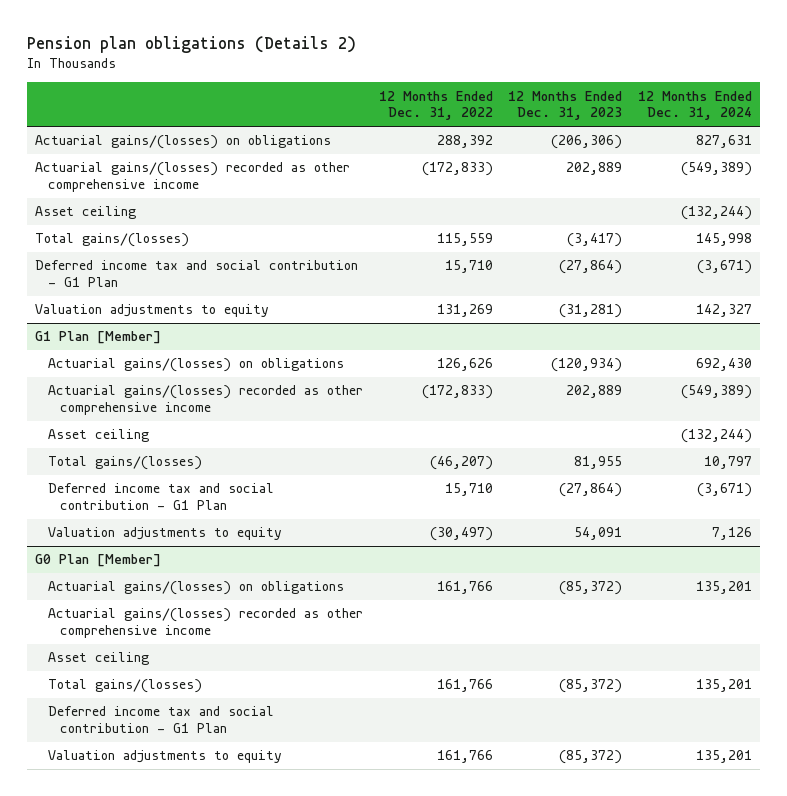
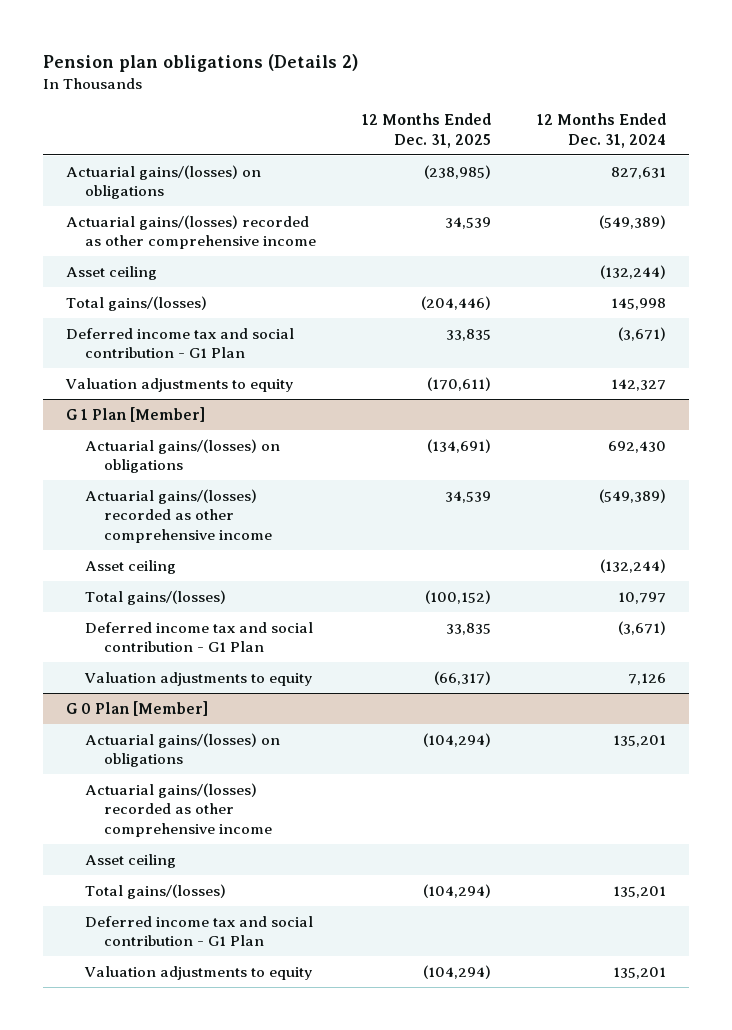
- | 12 Months Ended Dec. 31, 2022 | 12 Months Ended Dec. 31, 2023 | 12 Months Ended Dec. 31, 2024
+ | 12 Months Ended Dec. 31, 2025 | 12 Months Ended Dec. 31, 2024
- G1 Plan [Member]
+ G 1 Plan [Member]
- G0 Plan [Member]
+ G 0 Plan [Member]

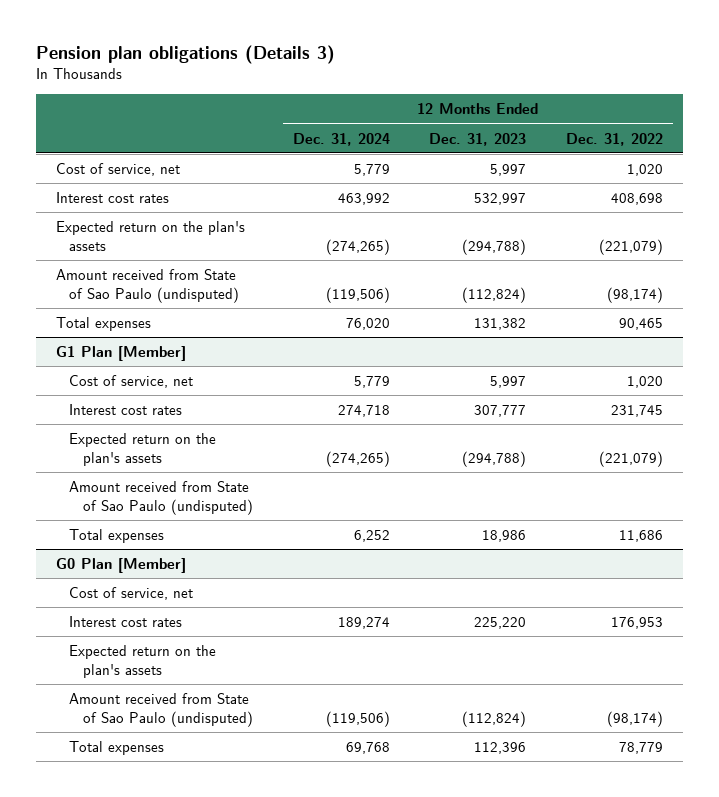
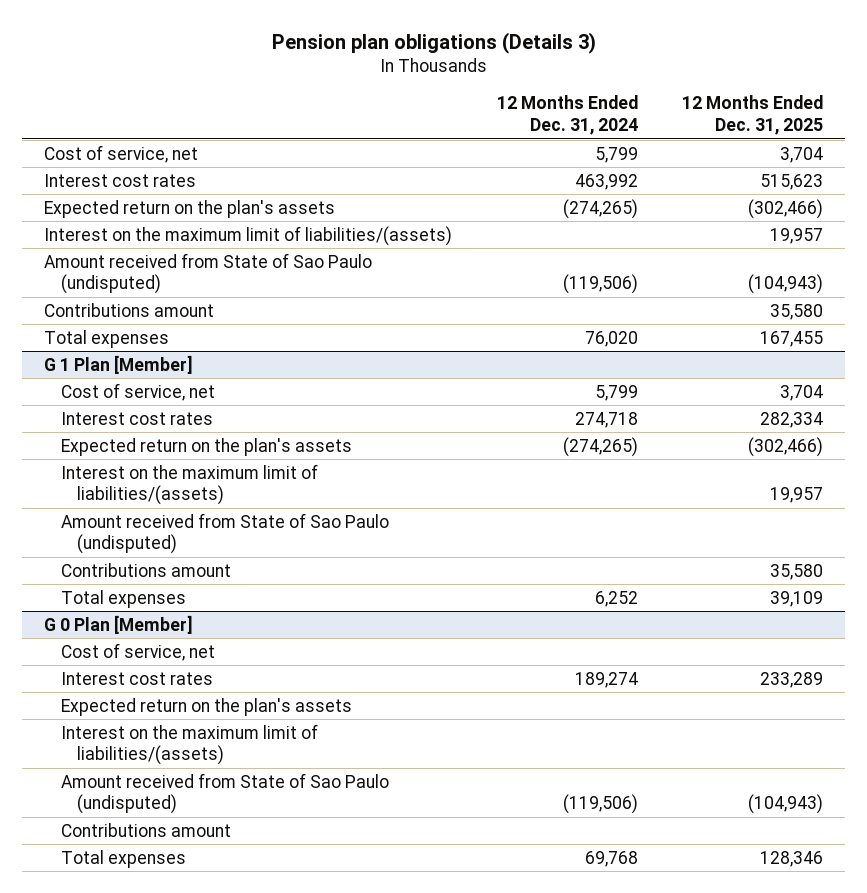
- | 12 Months Ended Dec. 31, 2024 | 12 Months Ended Dec. 31, 2023 | 12 Months Ended Dec. 31, 2022
+ | 12 Months Ended Dec. 31, 2024 | 12 Months Ended Dec. 31, 2025
- Cost of service, net | 5,779 | 5,997 | 1,020
+ Cost of service, net | 5,799 | 3,704
+ Interest on the maximum limit of liabilities/(assets) | | 19,957
+ Contributions amount | | 35,580
- G1 Plan [Member]
- Cost of service, net | 5,779 | 5,997 | 1,020
+ G 1 Plan [Member]
+ Cost of service, net | 5,799 | 3,704
+ Interest on the maximum limit of liabilities/(assets) | | 19,957
+ Contributions amount | | 35,580
- G0 Plan [Member]
+ G 0 Plan [Member]
+ Interest on the maximum limit of liabilities/(assets)
+ Contributions amount

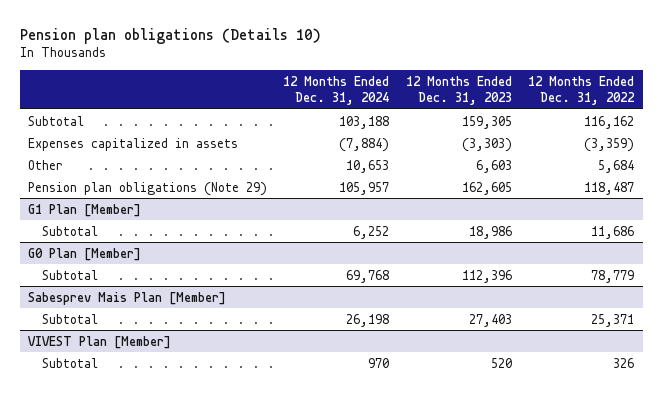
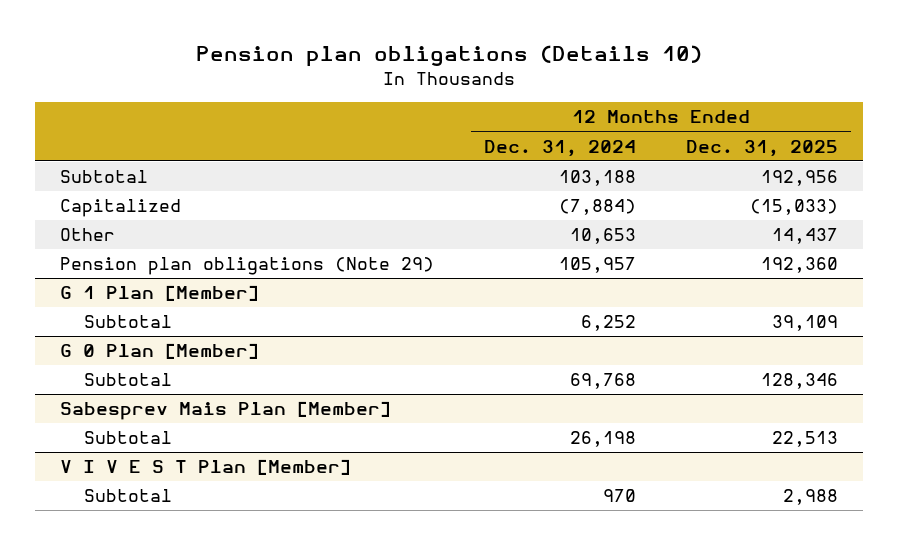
- | 12 Months Ended Dec. 31, 2024 | 12 Months Ended Dec. 31, 2023 | 12 Months Ended Dec. 31, 2022
+ | 12 Months Ended Dec. 31, 2024 | 12 Months Ended Dec. 31, 2025
- Expenses capitalized in assets | (7,884) | (3,303) | (3,359)
+ Capitalized | (7,884) | (15,033)
- G1 Plan [Member]
+ G 1 Plan [Member]
- G0 Plan [Member]
+ G 0 Plan [Member]
- VIVEST Plan [Member]
+ V I V E S T Plan [Member]

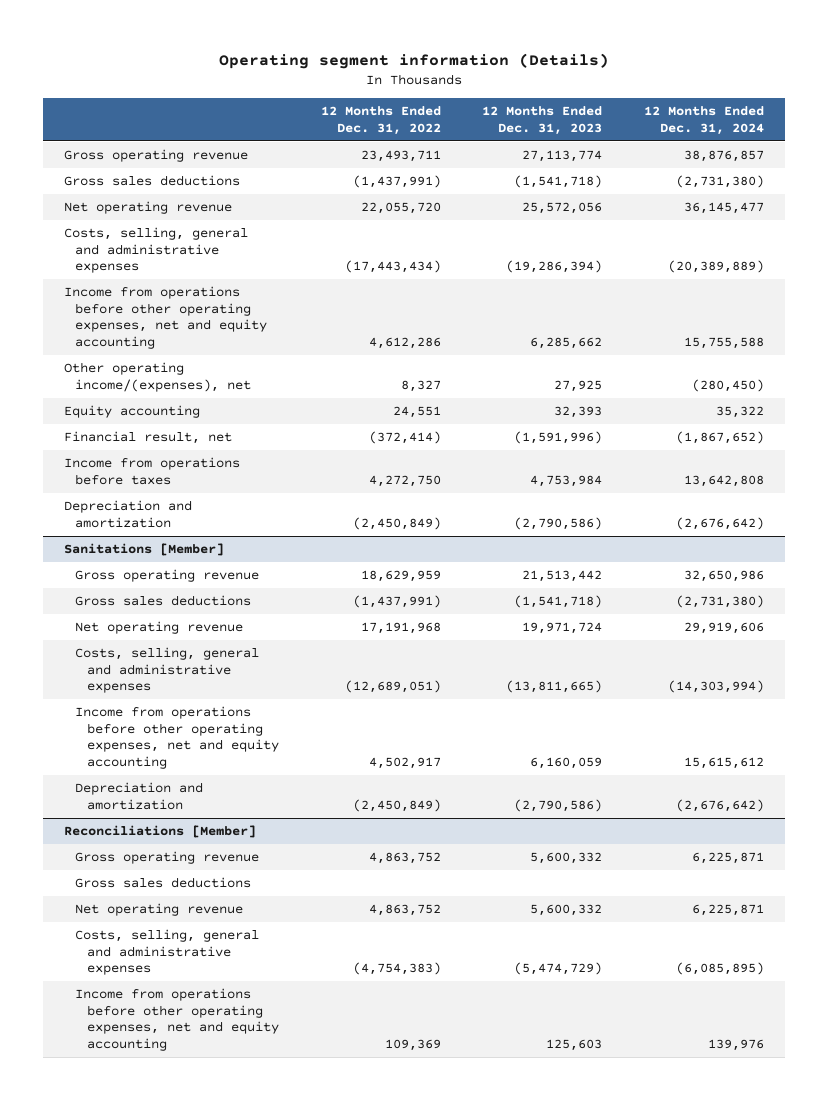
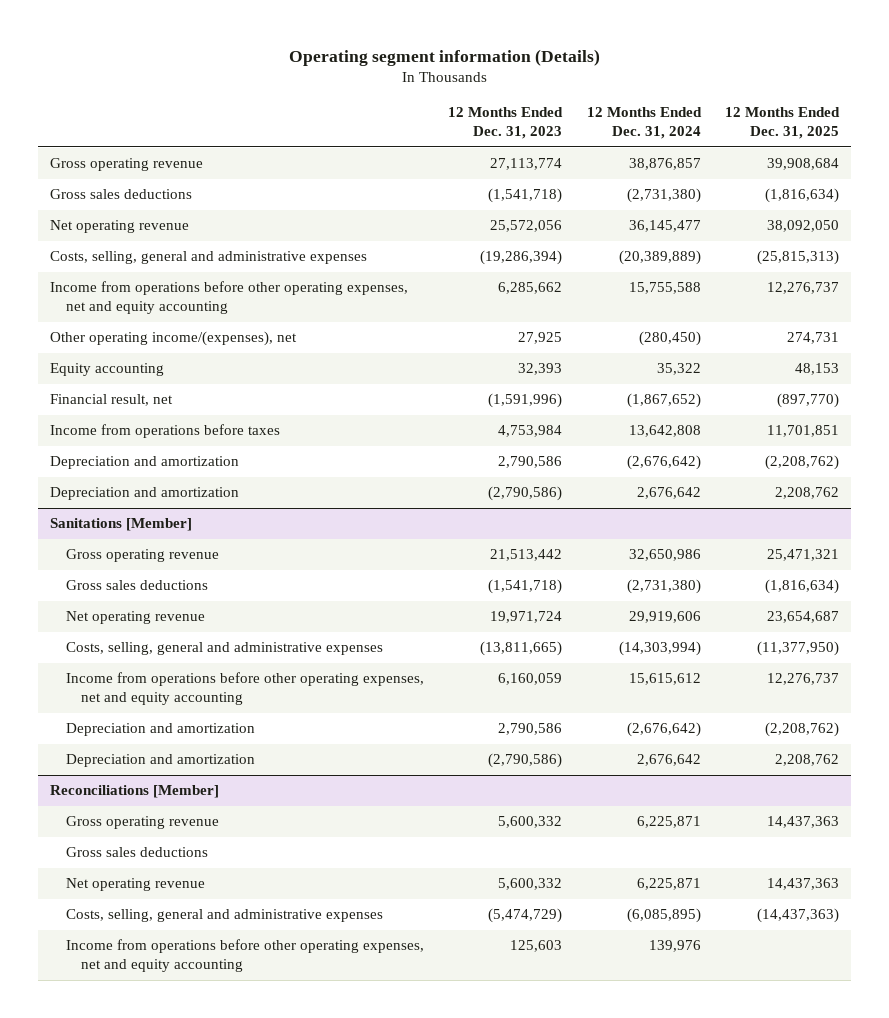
- | 12 Months Ended Dec. 31, 2022 | 12 Months Ended Dec. 31, 2023 | 12 Months Ended Dec. 31, 2024
+ | 12 Months Ended Dec. 31, 2023 | 12 Months Ended Dec. 31, 2024 | 12 Months Ended Dec. 31, 2025
- Depreciation and amortization | (2,450,849) | (2,790,586) | (2,676,642)
+ Depreciation and amortization | 2,790,586 | (2,676,642) | (2,208,762)
+ Depreciation and amortization | (2,790,586) | 2,676,642 | 2,208,762
@ Sanitations [Member]
- Depreciation and amortization | (2,450,849) | (2,790,586) | (2,676,642)
+ Depreciation and amortization | 2,790,586 | (2,676,642) | (2,208,762)
+ Depreciation and amortization | (2,790,586) | 2,676,642 | 2,208,762

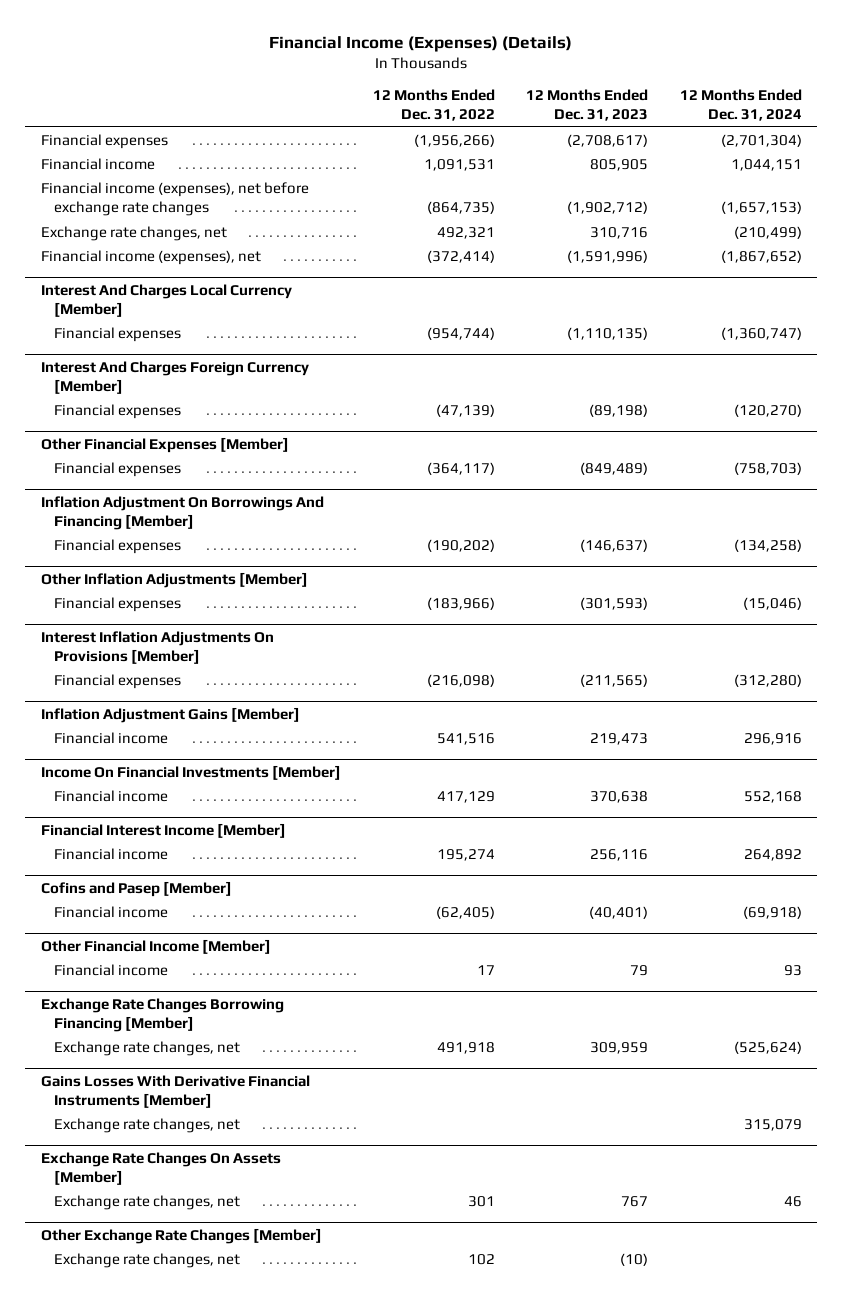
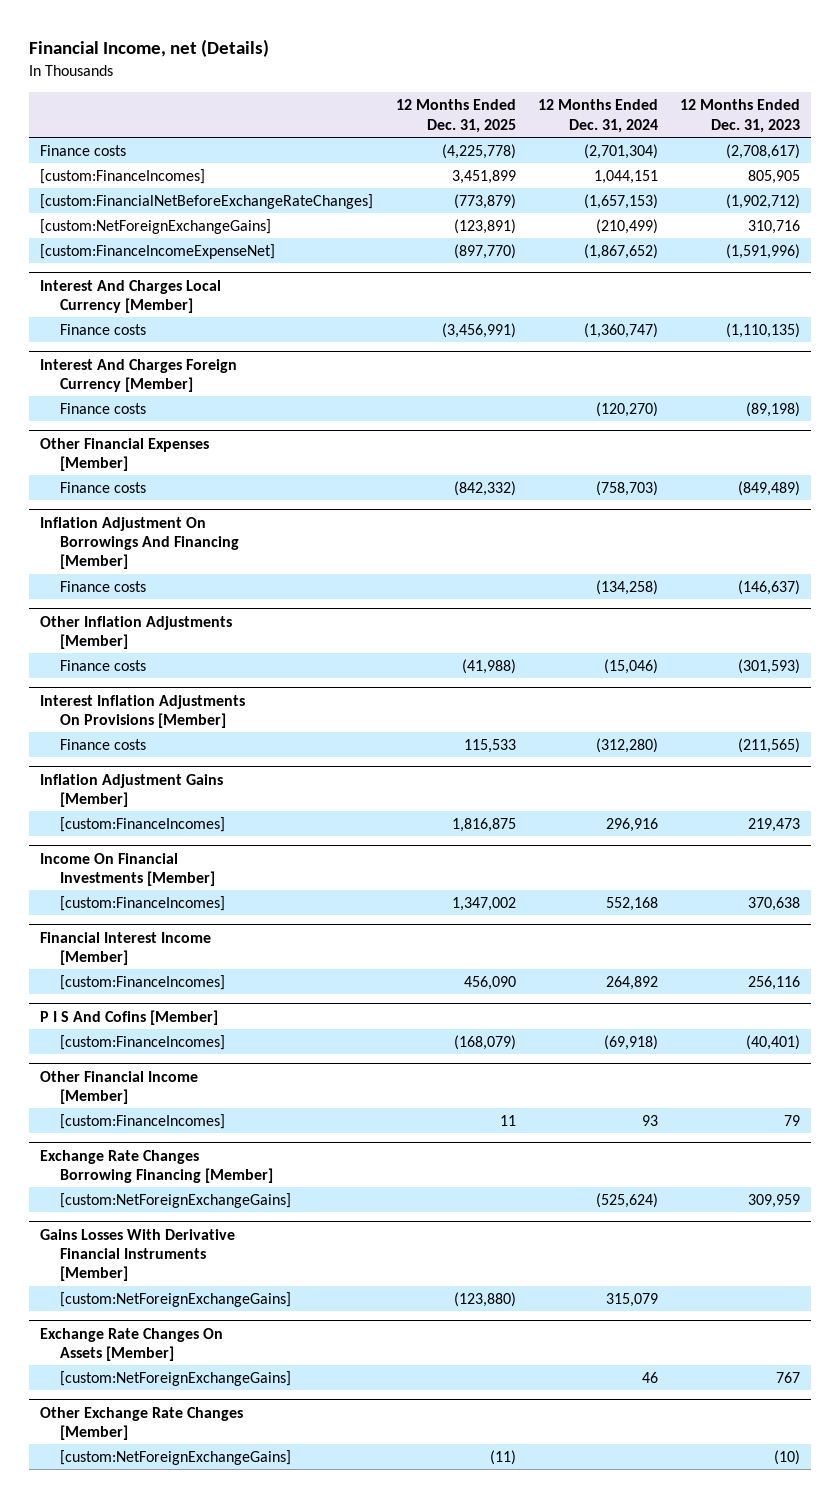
- Financial Income (Expenses) (Details)
+ Financial Income, net (Details)
- | 12 Months Ended Dec. 31, 2022 | 12 Months Ended Dec. 31, 2023 | 12 Months Ended Dec. 31, 2024
+ | 12 Months Ended Dec. 31, 2025 | 12 Months Ended Dec. 31, 2024 | 12 Months Ended Dec. 31, 2023
- Financial expenses | (1,956,266) | (2,708,617) | (2,701,304)
- Financial income | 1,091,531 | 805,905 | 1,044,151
- Financial income (expenses), net before exchange rate changes | (864,735) | (1,902,712) | (1,657,153)
- Exchange rate changes, net | 492,321 | 310,716 | (210,499)
- Financial income (expenses), net | (372,414) | (1,591,996) | (1,867,652)
+ Finance costs | (4,225,778) | (2,701,304) | (2,708,617)
+ [custom:FinanceIncomes] | 3,451,899 | 1,044,151 | 805,905
+ [custom:FinancialNetBeforeExchangeRateChanges] | (773,879) | (1,657,153) | (1,902,712)
+ [custom:NetForeignExchangeGains] | (123,891) | (210,499) | 310,716
+ [custom:FinanceIncomeExpenseNet] | (897,770) | (1,867,652) | (1,591,996)
@ Interest And Charges Local Currency [Member]
- Financial expenses | (954,744) | (1,110,135) | (1,360,747)
+ Finance costs | (3,456,991) | (1,360,747) | (1,110,135)
@ Interest And Charges Foreign Currency [Member]
- Financial expenses | (47,139) | (89,198) | (120,270)
+ Finance costs | | (120,270) | (89,198)
@ Other Financial Expenses [Member]
- Financial expenses | (364,117) | (849,489) | (758,703)
+ Finance costs | (842,332) | (758,703) | (849,489)
@ Inflation Adjustment On Borrowings And Financing [Member]
- Financial expenses | (190,202) | (146,637) | (134,258)
+ Finance costs | | (134,258) | (146,637)
@ Other Inflation Adjustments [Member]
- Financial expenses | (183,966) | (301,593) | (15,046)
+ Finance costs | (41,988) | (15,046) | (301,593)
@ Interest Inflation Adjustments On Provisions [Member]
- Financial expenses | (216,098) | (211,565) | (312,280)
+ Finance costs | 115,533 | (312,280) | (211,565)
@ Inflation Adjustment Gains [Member]
- Financial income | 541,516 | 219,473 | 296,916
+ [custom:FinanceIncomes] | 1,816,875 | 296,916 | 219,473
@ Income On Financial Investments [Member]
- Financial income | 417,129 | 370,638 | 552,168
+ [custom:FinanceIncomes] | 1,347,002 | 552,168 | 370,638
@ Financial Interest Income [Member]
- Financial income | 195,274 | 256,116 | 264,892
- Cofins and Pasep [Member]
- Financial income | (62,405) | (40,401) | (69,918)
@ Financial Interest Income [Member]
+ [custom:FinanceIncomes] | 456,090 | 264,892 | 256,116
+ P I S And Cofins [Member]
+ [custom:FinanceIncomes] | (168,079) | (69,918) | (40,401)
@ Other Financial Income [Member]
- Financial income | 17 | 79 | 93
+ [custom:FinanceIncomes] | 11 | 93 | 79
@ Exchange Rate Changes Borrowing Financing [Member]
- Exchange rate changes, net | 491,918 | 309,959 | (525,624)
+ [custom:NetForeignExchangeGains] | | (525,624) | 309,959
@ Gains Losses With Derivative Financial Instruments [Member]
- Exchange rate changes, net | | | 315,079
+ [custom:NetForeignExchangeGains] | (123,880) | 315,079 |
@ Exchange Rate Changes On Assets [Member]
- Exchange rate changes, net | 301 | 767 | 46
+ [custom:NetForeignExchangeGains] | | 46 | 767
@ Other Exchange Rate Changes [Member]
- Exchange rate changes, net | 102 | (10) |
+ [custom:NetForeignExchangeGains] | (11) | | (10)

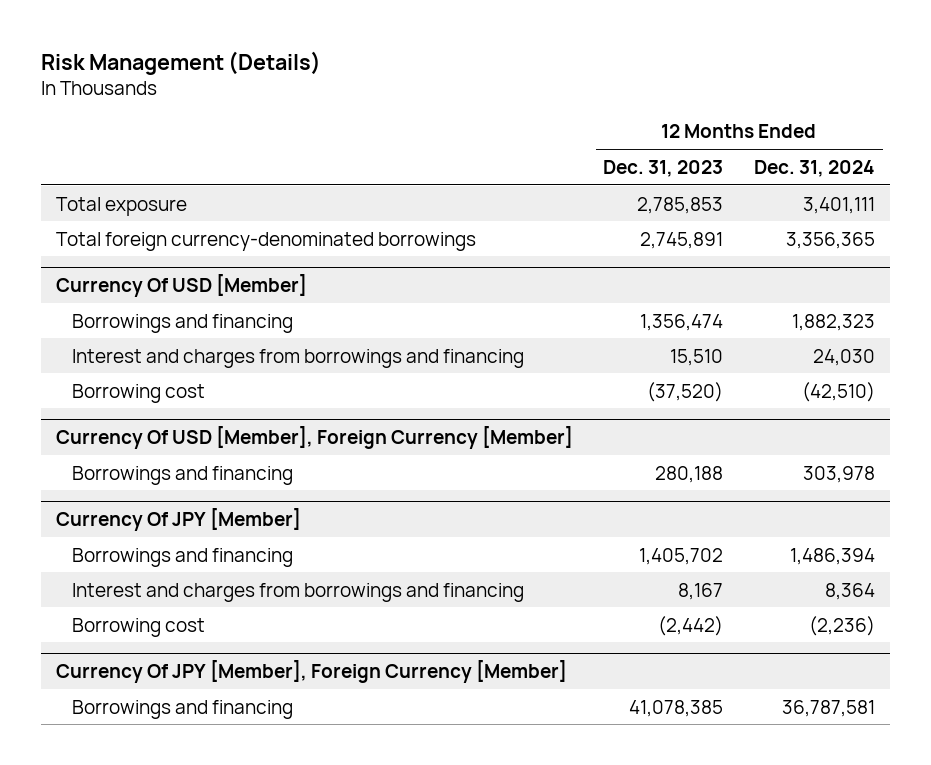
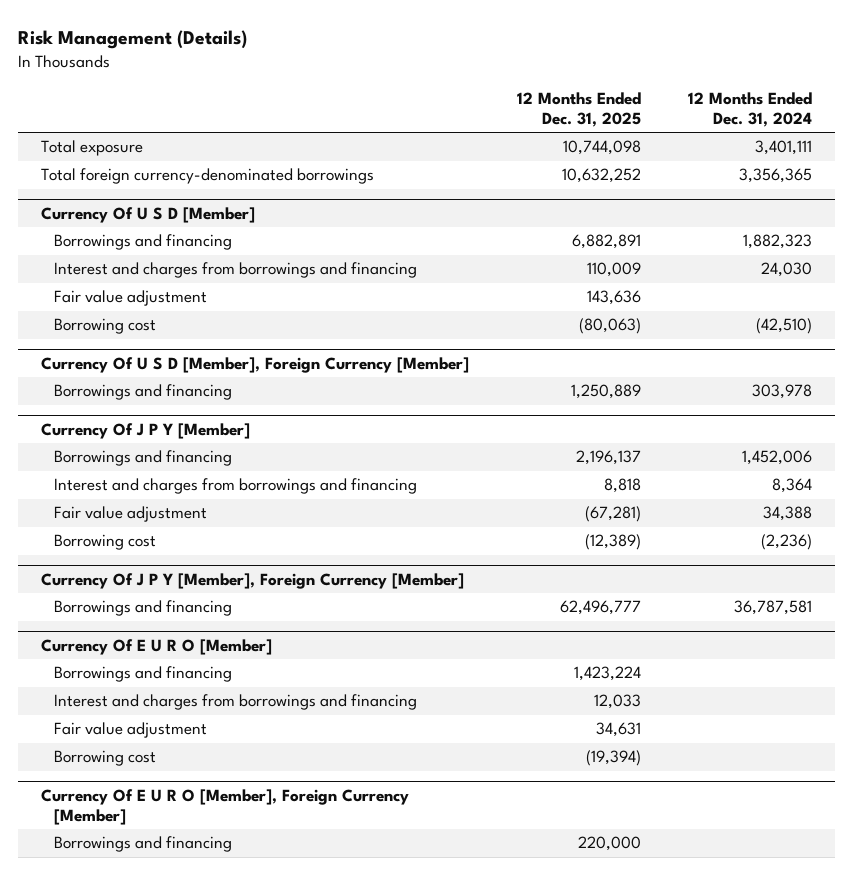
- | 12 Months Ended Dec. 31, 2023 | 12 Months Ended Dec. 31, 2024
+ | 12 Months Ended Dec. 31, 2025 | 12 Months Ended Dec. 31, 2024
- Currency Of USD [Member]
+ Currency Of U S D [Member]
+ Fair value adjustment | 143,636 |
- Currency Of USD [Member], Foreign Currency [Member]
+ Currency Of U S D [Member], Foreign Currency [Member]
- Currency Of JPY [Member]
- Borrowings and financing | 1,405,702 | 1,486,394
+ Currency Of J P Y [Member]
+ Borrowings and financing | 2,196,137 | 1,452,006
+ Fair value adjustment | (67,281) | 34,388
- Currency Of JPY [Member], Foreign Currency [Member]
+ Currency Of J P Y [Member], Foreign Currency [Member]
+ Currency Of E U R O [Member]
+ Borrowings and financing | 1,423,224 |
+ Interest and charges from borrowings and financing | 12,033 |
+ Fair value adjustment | 34,631 |
+ Borrowing cost | (19,394) |
+ Currency Of E U R O [Member], Foreign Currency [Member]
+ Borrowings and financing | 220,000 |

